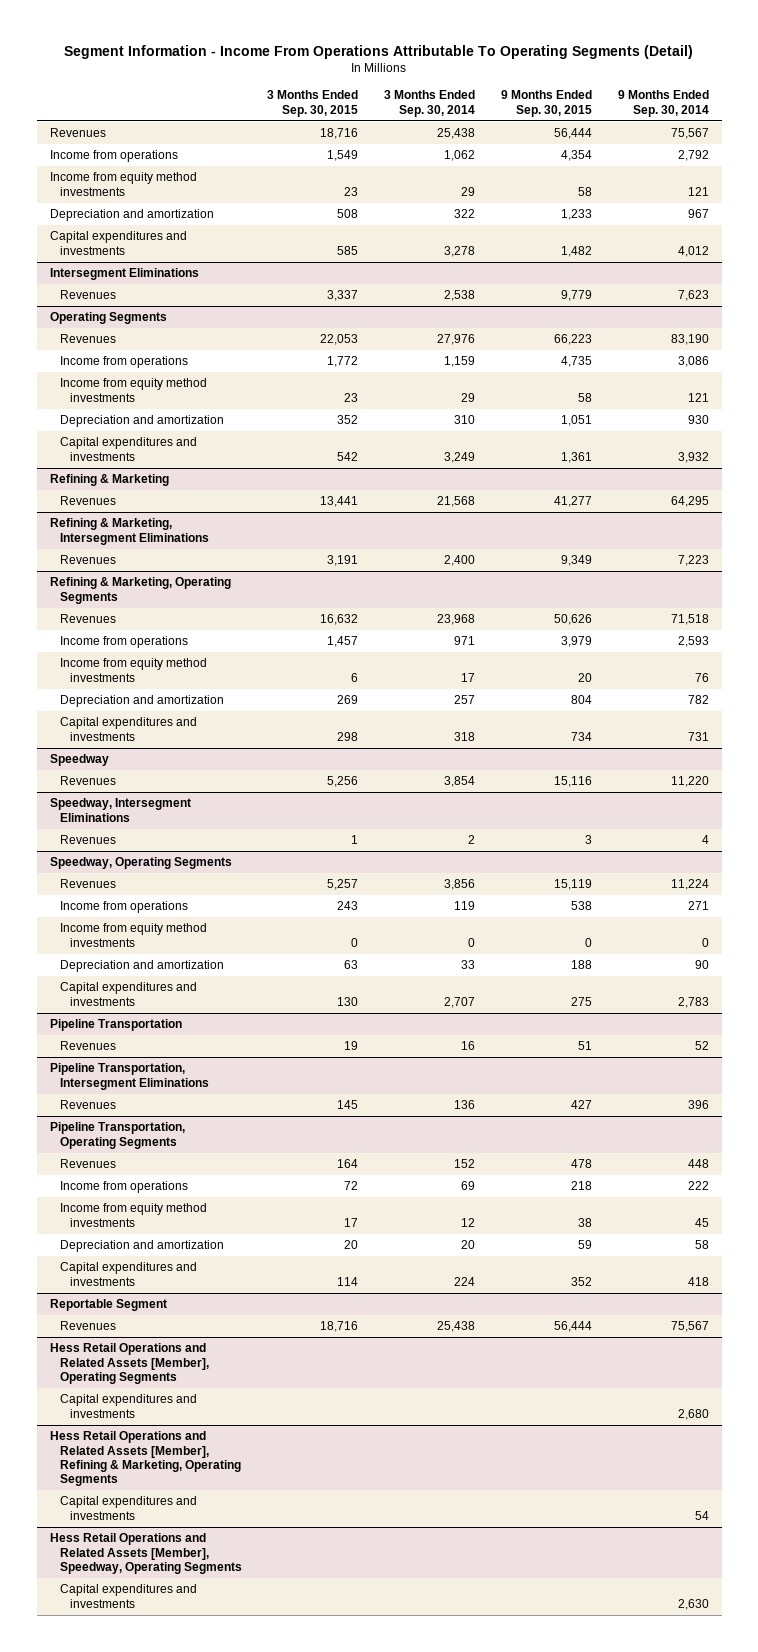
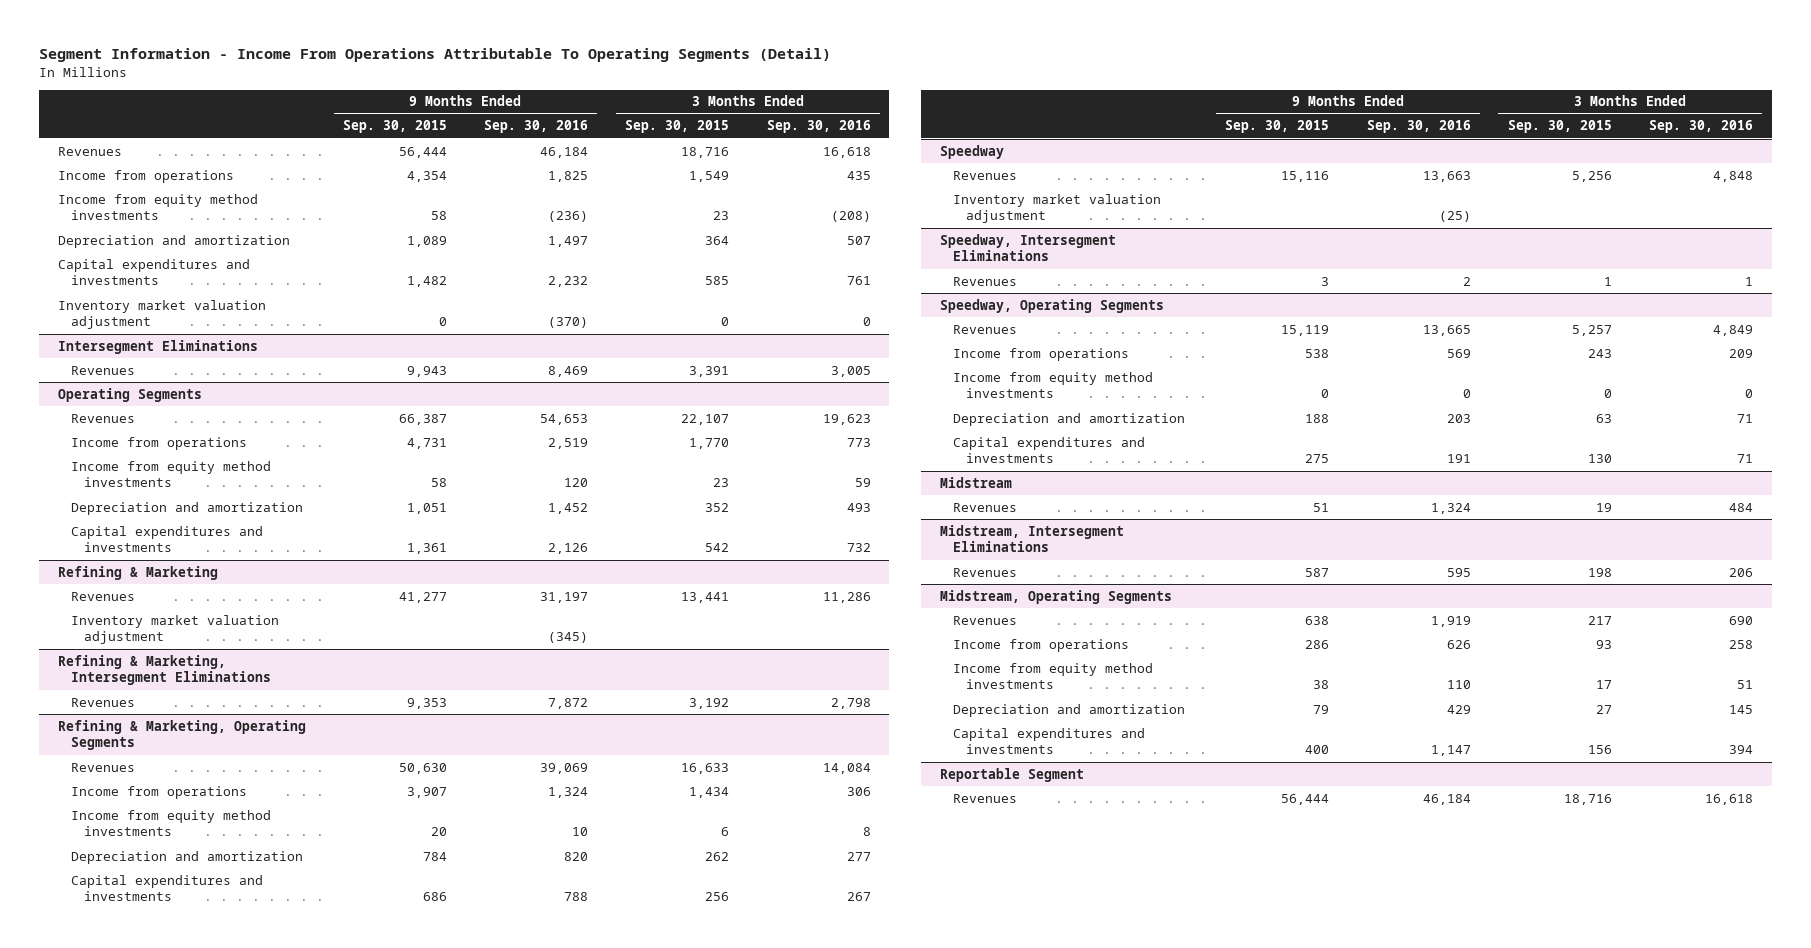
- | 3 Months Ended Sep. 30, 2015 | 3 Months Ended Sep. 30, 2014 | 9 Months Ended Sep. 30, 2015 | 9 Months Ended Sep. 30, 2014
+ | 9 Months Ended Sep. 30, 2015 | 9 Months Ended Sep. 30, 2016 | 3 Months Ended Sep. 30, 2015 | 3 Months Ended Sep. 30, 2016
- Depreciation and amortization | 508 | 322 | 1,233 | 967
+ Depreciation and amortization | 1,089 | 1,497 | 364 | 507
+ Inventory market valuation adjustment | 0 | (370) | 0 | 0
@ Intersegment Eliminations
- Revenues | 3,337 | 2,538 | 9,779 | 7,623
+ Revenues | 9,943 | 8,469 | 3,391 | 3,005
@ Operating Segments
- Revenues | 22,053 | 27,976 | 66,223 | 83,190
- Income from operations | 1,772 | 1,159 | 4,735 | 3,086
+ Revenues | 66,387 | 54,653 | 22,107 | 19,623
+ Income from operations | 4,731 | 2,519 | 1,770 | 773
@ Refining & Marketing
+ Inventory market valuation adjustment | | (345) | |
@ Refining & Marketing, Intersegment Eliminations
- Revenues | 3,191 | 2,400 | 9,349 | 7,223
+ Revenues | 9,353 | 7,872 | 3,192 | 2,798
@ Refining & Marketing, Operating Segments
- Revenues | 16,632 | 23,968 | 50,626 | 71,518
- Income from operations | 1,457 | 971 | 3,979 | 2,593
+ Revenues | 50,630 | 39,069 | 16,633 | 14,084
+ Income from operations | 3,907 | 1,324 | 1,434 | 306
- Depreciation and amortization | 269 | 257 | 804 | 782
- Capital expenditures and investments | 298 | 318 | 734 | 731
+ Depreciation and amortization | 784 | 820 | 262 | 277
+ Capital expenditures and investments | 686 | 788 | 256 | 267
@ Speedway
+ Inventory market valuation adjustment | | (25) | |
- Pipeline Transportation
+ Midstream
- Pipeline Transportation, Intersegment Eliminations
- Revenues | 145 | 136 | 427 | 396
- Pipeline Transportation, Operating Segments
- Revenues | 164 | 152 | 478 | 448
- Income from operations | 72 | 69 | 218 | 222
+ Midstream, Intersegment Eliminations
+ Revenues | 587 | 595 | 198 | 206
+ Midstream, Operating Segments
+ Revenues | 638 | 1,919 | 217 | 690
+ Income from operations | 286 | 626 | 93 | 258
- Depreciation and amortization | 20 | 20 | 59 | 58
- Capital expenditures and investments | 114 | 224 | 352 | 418
+ Depreciation and amortization | 79 | 429 | 27 | 145
+ Capital expenditures and investments | 400 | 1,147 | 156 | 394
- Hess Retail Operations and Related Assets [Member], Operating Segments
- Capital expenditures and investments | | | | 2,680
- Hess Retail Operations and Related Assets [Member], Refining & Marketing, Operating Segments
- Capital expenditures and investments | | | | 54
- Hess Retail Operations and Related Assets [Member], Speedway, Operating Segments
- Capital expenditures and investments | | | | 2,630

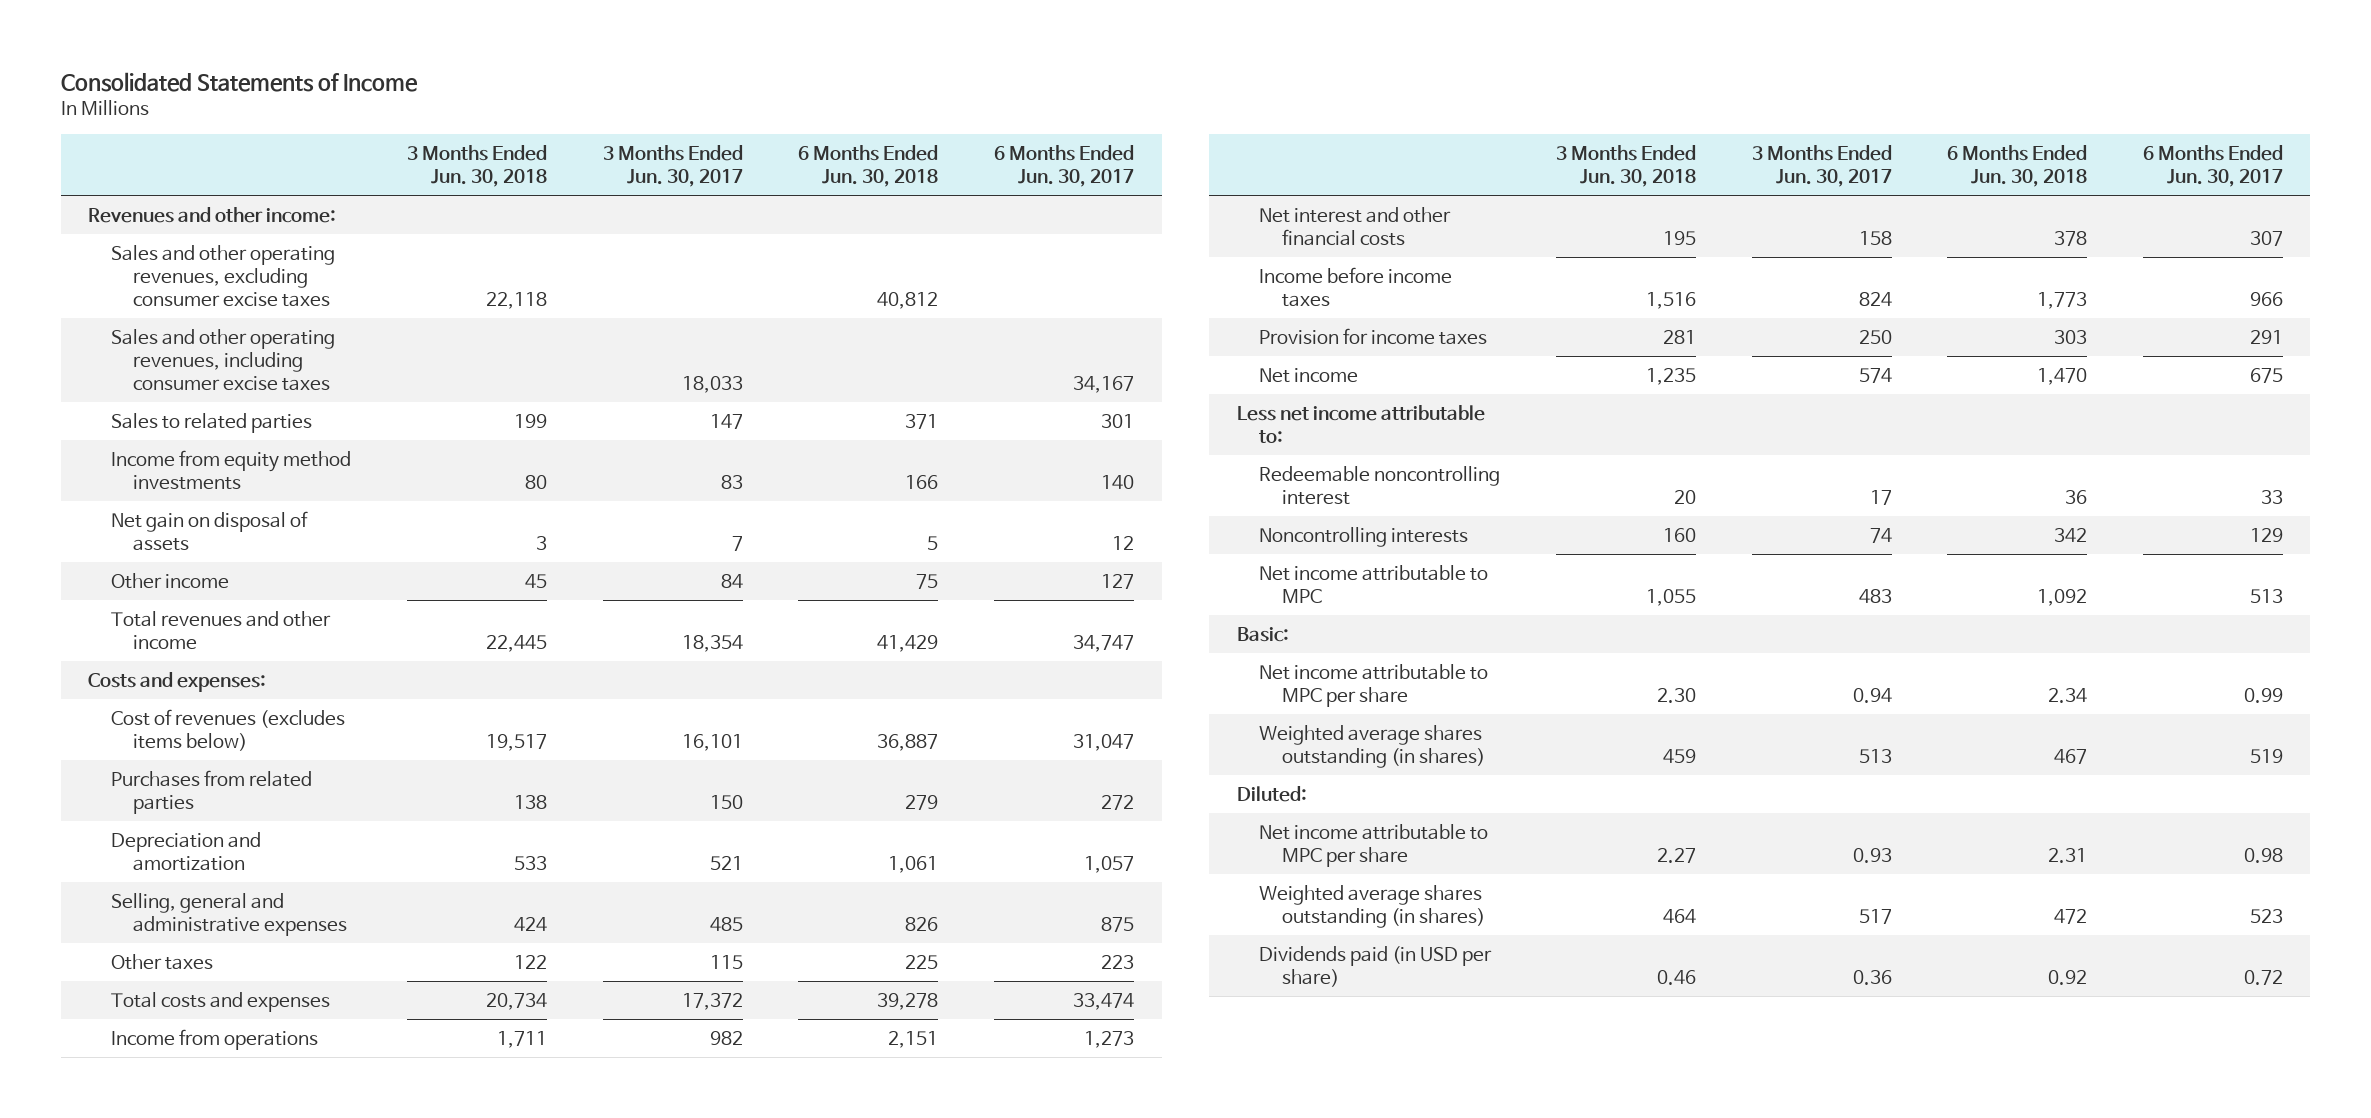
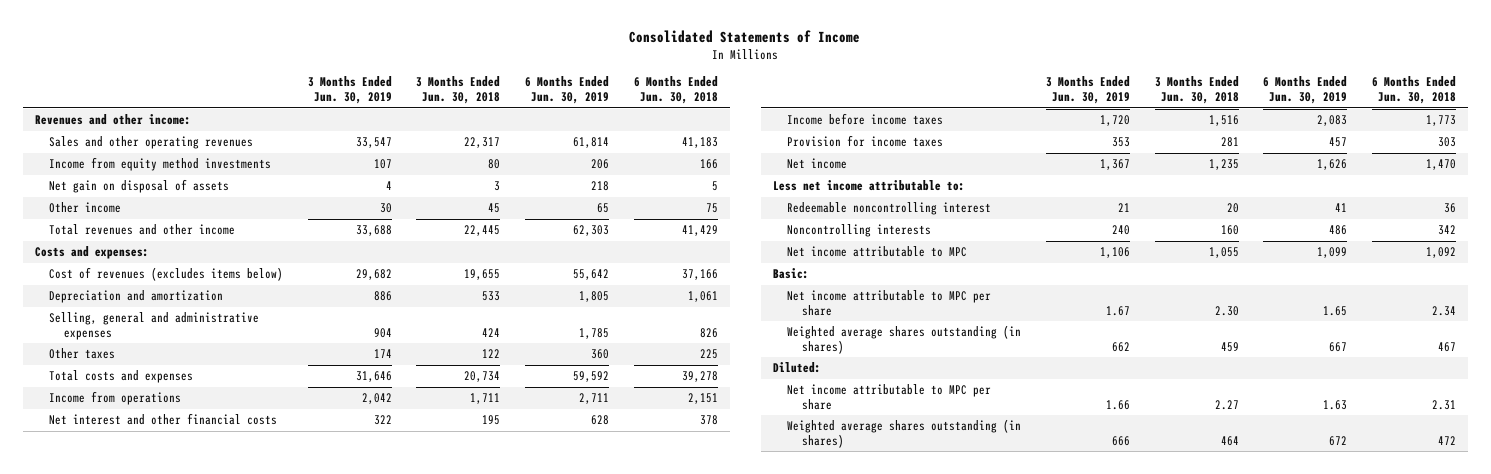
- | 3 Months Ended Jun. 30, 2018 | 3 Months Ended Jun. 30, 2017 | 6 Months Ended Jun. 30, 2018 | 6 Months Ended Jun. 30, 2017
+ | 3 Months Ended Jun. 30, 2019 | 3 Months Ended Jun. 30, 2018 | 6 Months Ended Jun. 30, 2019 | 6 Months Ended Jun. 30, 2018
- Sales and other operating revenues, excluding consumer excise taxes | 22,118 | | 40,812 |
- Sales and other operating revenues, including consumer excise taxes | | 18,033 | | 34,167
- Sales to related parties | 199 | 147 | 371 | 301
+ Sales and other operating revenues | 33,547 | 22,317 | 61,814 | 41,183
- Cost of revenues (excludes items below) | 19,517 | 16,101 | 36,887 | 31,047
- Purchases from related parties | 138 | 150 | 279 | 272
+ Cost of revenues (excludes items below) | 29,682 | 19,655 | 55,642 | 37,166
- Dividends paid (in USD per share) | 0.46 | 0.36 | 0.92 | 0.72

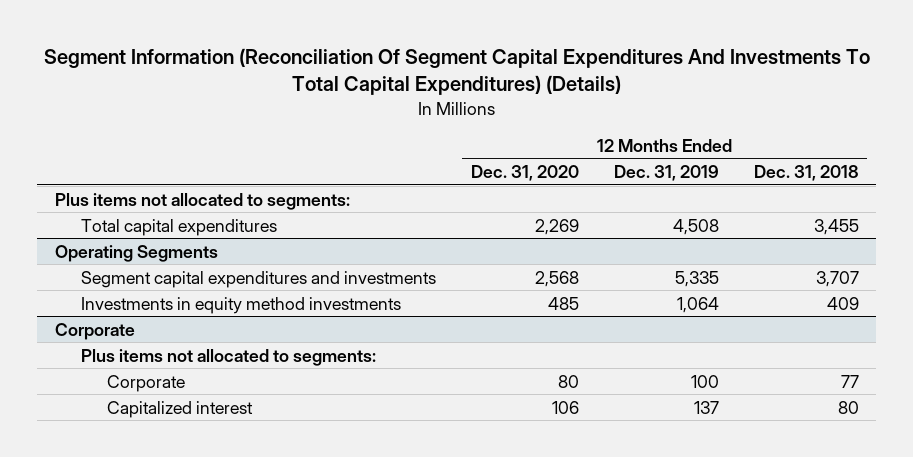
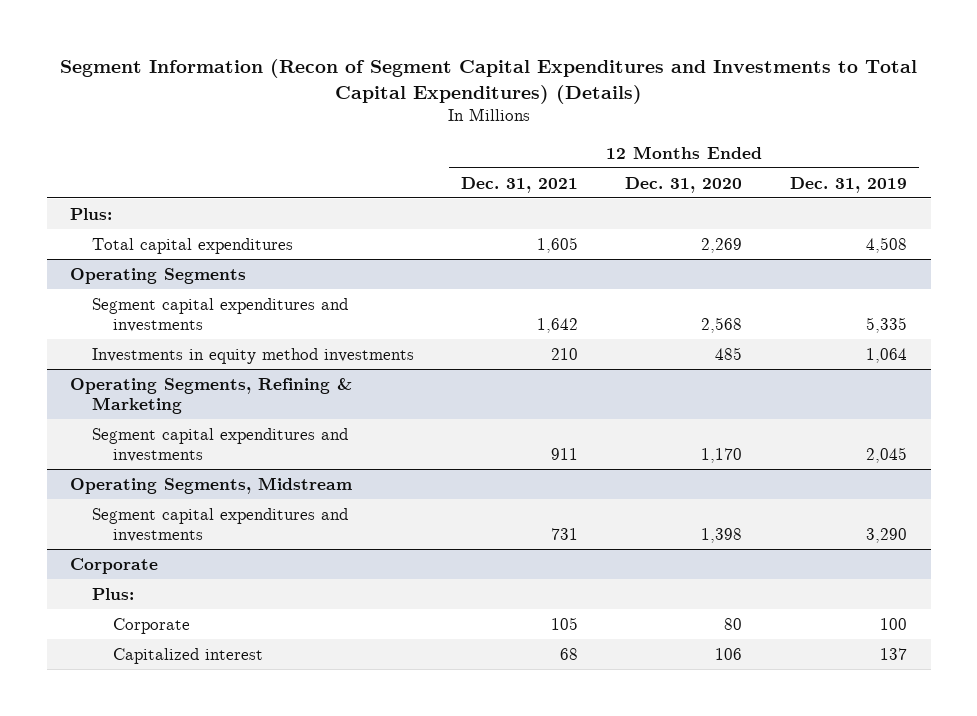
- Segment Information (Reconciliation Of Segment Capital Expenditures And Investments To Total Capital Expenditures) (Details)
+ Segment Information (Recon of Segment Capital Expenditures and Investments to Total Capital Expenditures) (Details)
- | 12 Months Ended Dec. 31, 2020 | 12 Months Ended Dec. 31, 2019 | 12 Months Ended Dec. 31, 2018
+ | 12 Months Ended Dec. 31, 2021 | 12 Months Ended Dec. 31, 2020 | 12 Months Ended Dec. 31, 2019
- Plus items not allocated to segments:
+ Plus:
+ Operating Segments, Refining & Marketing
+ Segment capital expenditures and investments | 911 | 1,170 | 2,045
+ Operating Segments, Midstream
+ Segment capital expenditures and investments | 731 | 1,398 | 3,290
@ Corporate
- Plus items not allocated to segments:
+ Plus:

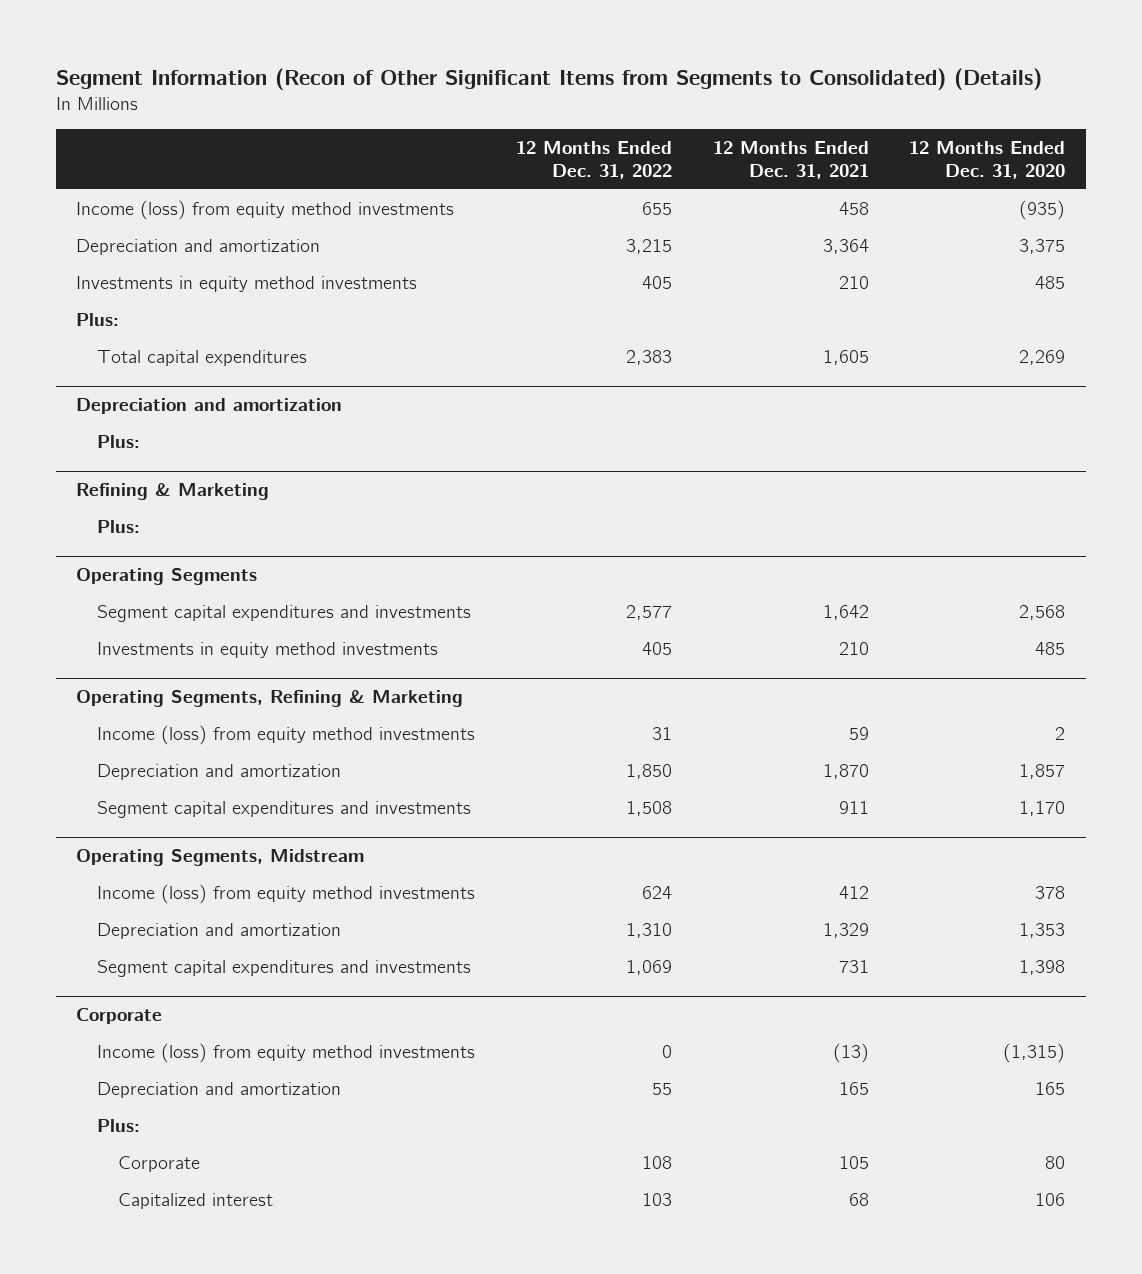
- Segment Information (Recon of Segment Capital Expenditures and Investments to Total Capital Expenditures) (Details)
+ Segment Information (Recon of Other Significant Items from Segments to Consolidated) (Details)
- | 12 Months Ended Dec. 31, 2021 | 12 Months Ended Dec. 31, 2020 | 12 Months Ended Dec. 31, 2019
+ | 12 Months Ended Dec. 31, 2022 | 12 Months Ended Dec. 31, 2021 | 12 Months Ended Dec. 31, 2020
+ Income (loss) from equity method investments | 655 | 458 | (935)
+ Depreciation and amortization | 3,215 | 3,364 | 3,375
+ Investments in equity method investments | 405 | 210 | 485
+ Depreciation and amortization
+ Plus:
+ Refining & Marketing
+ Plus:
@ Operating Segments, Refining & Marketing
+ Income (loss) from equity method investments | 31 | 59 | 2
+ Depreciation and amortization | 1,850 | 1,870 | 1,857
@ Operating Segments, Midstream
+ Income (loss) from equity method investments | 624 | 412 | 378
+ Depreciation and amortization | 1,310 | 1,329 | 1,353
@ Corporate
+ Income (loss) from equity method investments | 0 | (13) | (1,315)
+ Depreciation and amortization | 55 | 165 | 165

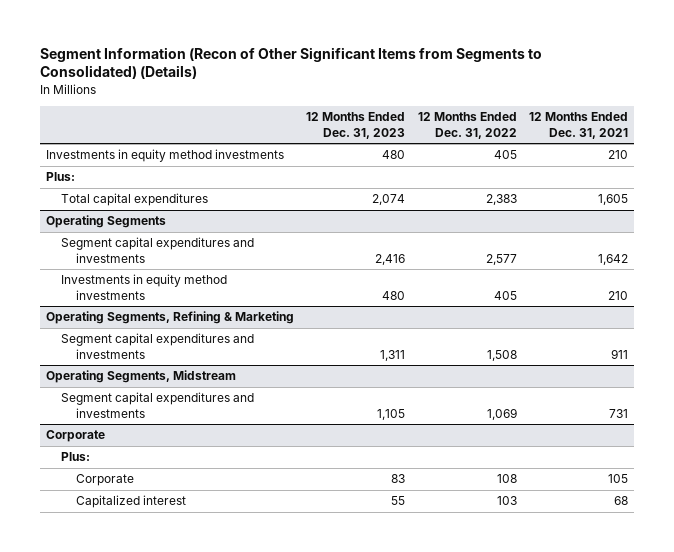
- | 12 Months Ended Dec. 31, 2022 | 12 Months Ended Dec. 31, 2021 | 12 Months Ended Dec. 31, 2020
+ | 12 Months Ended Dec. 31, 2023 | 12 Months Ended Dec. 31, 2022 | 12 Months Ended Dec. 31, 2021
- Income (loss) from equity method investments | 655 | 458 | (935)
- Depreciation and amortization | 3,215 | 3,364 | 3,375
- Depreciation and amortization
- Plus:
- Refining & Marketing
- Plus:
@ Operating Segments, Refining & Marketing
- Income (loss) from equity method investments | 31 | 59 | 2
- Depreciation and amortization | 1,850 | 1,870 | 1,857
@ Operating Segments, Midstream
- Income (loss) from equity method investments | 624 | 412 | 378
- Depreciation and amortization | 1,310 | 1,329 | 1,353
@ Corporate
- Income (loss) from equity method investments | 0 | (13) | (1,315)
- Depreciation and amortization | 55 | 165 | 165

